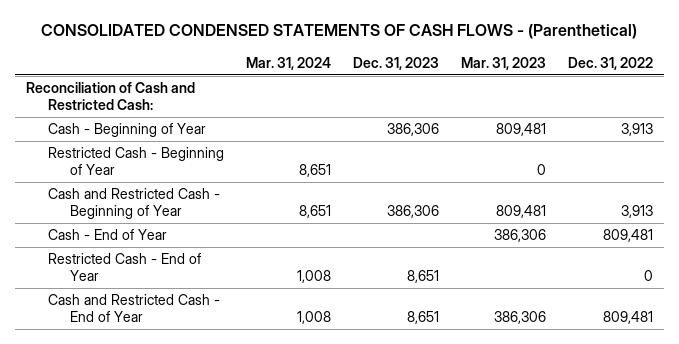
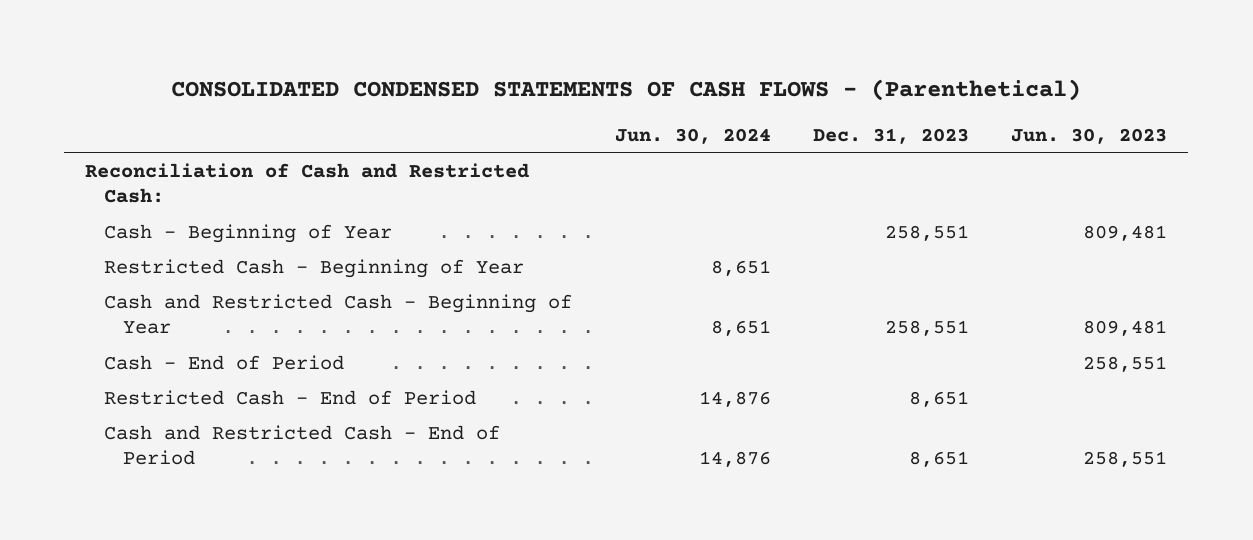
- | Mar. 31, 2024 | Dec. 31, 2023 | Mar. 31, 2023 | Dec. 31, 2022
+ | Jun. 30, 2024 | Dec. 31, 2023 | Jun. 30, 2023
- Cash - Beginning of Year | | 386,306 | 809,481 | 3,913
+ Cash - Beginning of Year | | 258,551 | 809,481
- Cash and Restricted Cash - Beginning of Year | 8,651 | 386,306 | 809,481 | 3,913
- Cash - End of Year | | | 386,306 | 809,481
- Restricted Cash - End of Year | 1,008 | 8,651 | | 0
- Cash and Restricted Cash - End of Year | 1,008 | 8,651 | 386,306 | 809,481
+ Cash and Restricted Cash - Beginning of Year | 8,651 | 258,551 | 809,481
+ Cash - End of Period | | | 258,551
+ Restricted Cash - End of Period | 14,876 | 8,651 |
+ Cash and Restricted Cash - End of Period | 14,876 | 8,651 | 258,551

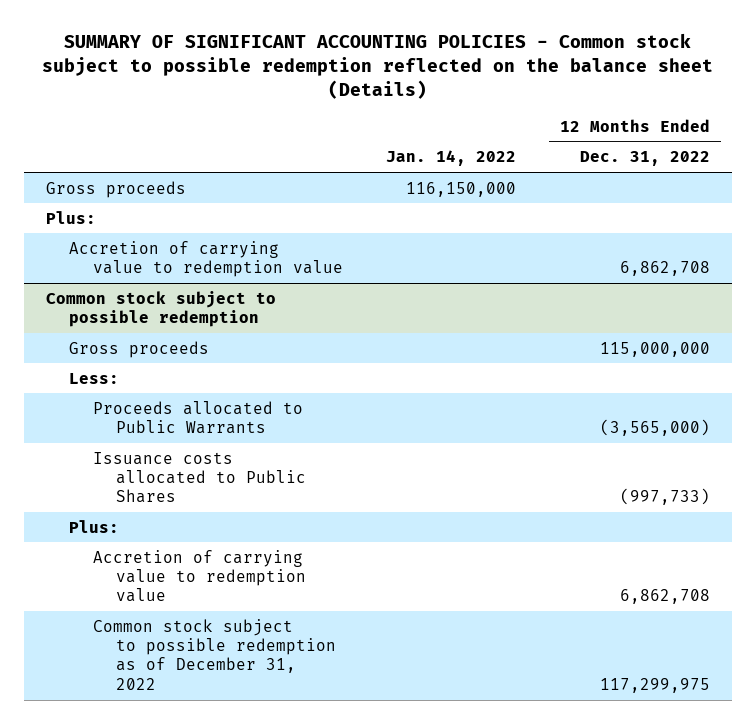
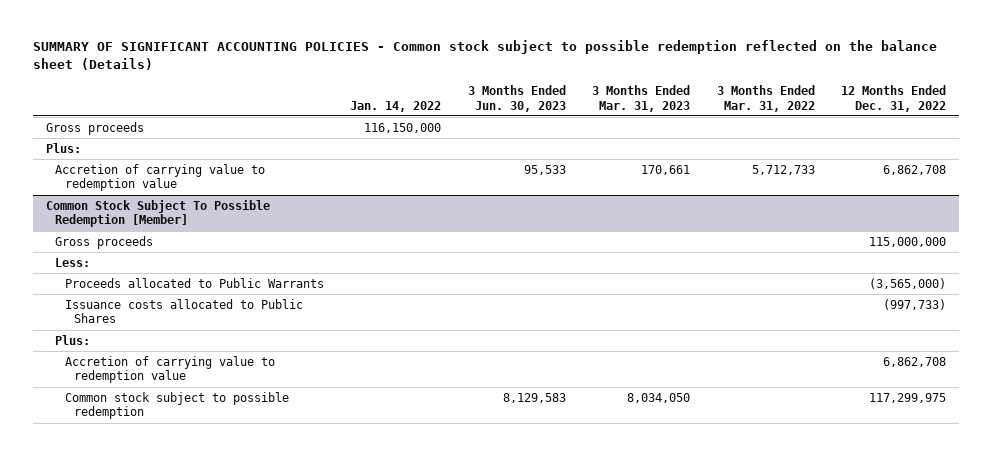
- | Jan. 14, 2022 | 12 Months Ended Dec. 31, 2022
+ | Jan. 14, 2022 | 3 Months Ended Jun. 30, 2023 | 3 Months Ended Mar. 31, 2023 | 3 Months Ended Mar. 31, 2022 | 12 Months Ended Dec. 31, 2022
- Common stock subject to possible redemption
+ Common Stock Subject To Possible Redemption [Member]
- Common stock subject to possible redemption as of December 31, 2022 | | 117,299,975
+ Common stock subject to possible redemption | | 8,129,583 | 8,034,050 | | 117,299,975

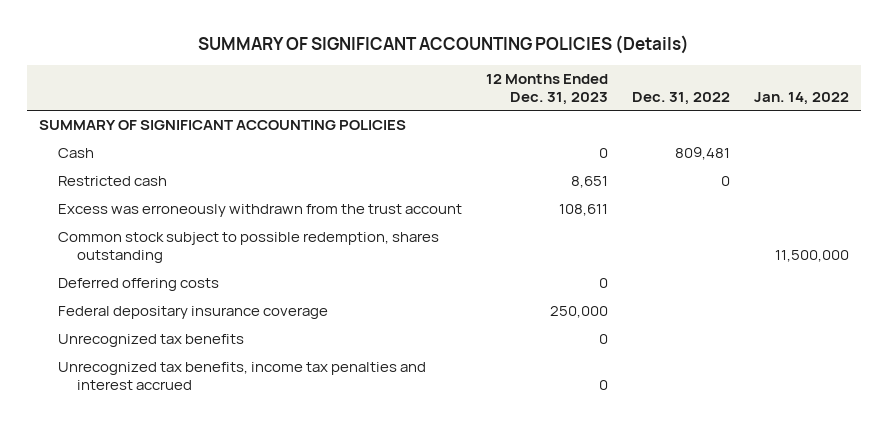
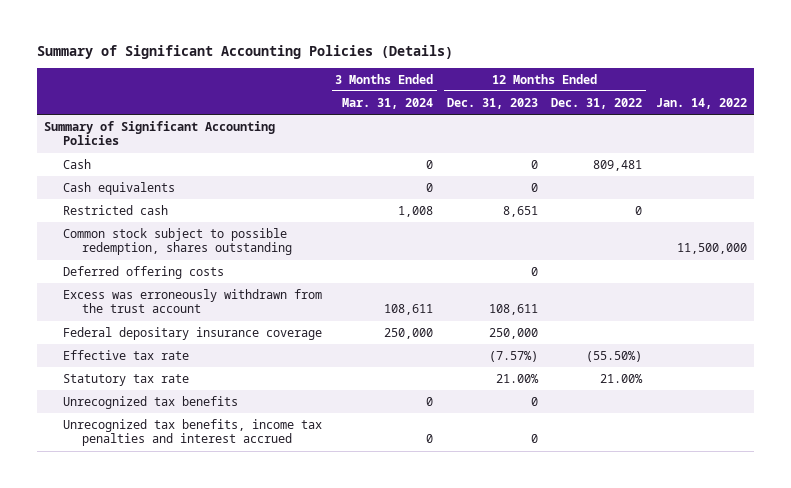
- SUMMARY OF SIGNIFICANT ACCOUNTING POLICIES (Details)
+ Summary of Significant Accounting Policies (Details)
- | 12 Months Ended Dec. 31, 2023 | Dec. 31, 2022 | Jan. 14, 2022
+ | 3 Months Ended Mar. 31, 2024 | 12 Months Ended Dec. 31, 2023 | 12 Months Ended Dec. 31, 2022 | Jan. 14, 2022
- SUMMARY OF SIGNIFICANT ACCOUNTING POLICIES
+ Summary of Significant Accounting Policies
+ Cash equivalents | 0 | 0 | |
moved down: Excess was erroneously withdrawn from the trust account | 108,611 | 108,611 | |
+ Effective tax rate | | (7.57%) | (55.50%) |
+ Statutory tax rate | | 21.00% | 21.00% |

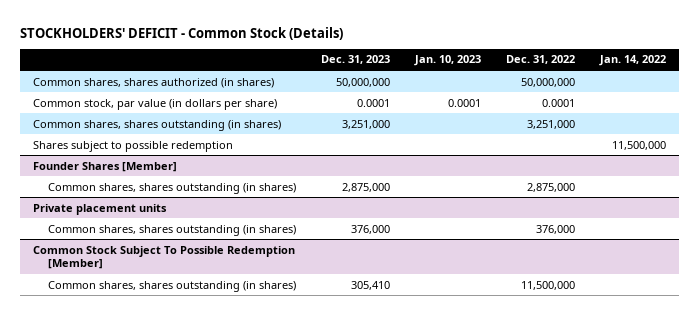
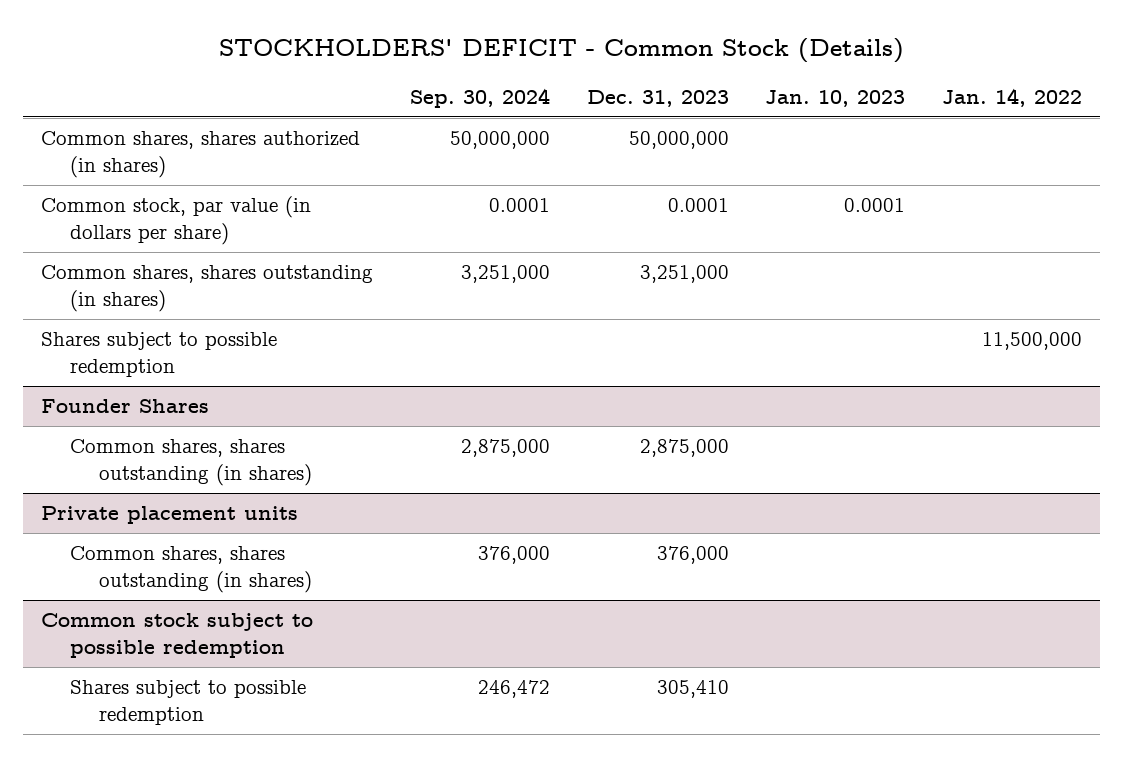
- | Dec. 31, 2023 | Jan. 10, 2023 | Dec. 31, 2022 | Jan. 14, 2022
+ | Sep. 30, 2024 | Dec. 31, 2023 | Jan. 10, 2023 | Jan. 14, 2022
- Founder Shares [Member]
+ Founder Shares
- Common Stock Subject To Possible Redemption [Member]
- Common shares, shares outstanding (in shares) | 305,410 | | 11,500,000 |
+ Common stock subject to possible redemption
+ Shares subject to possible redemption | 246,472 | 305,410 | |

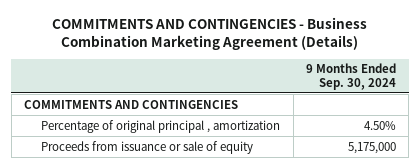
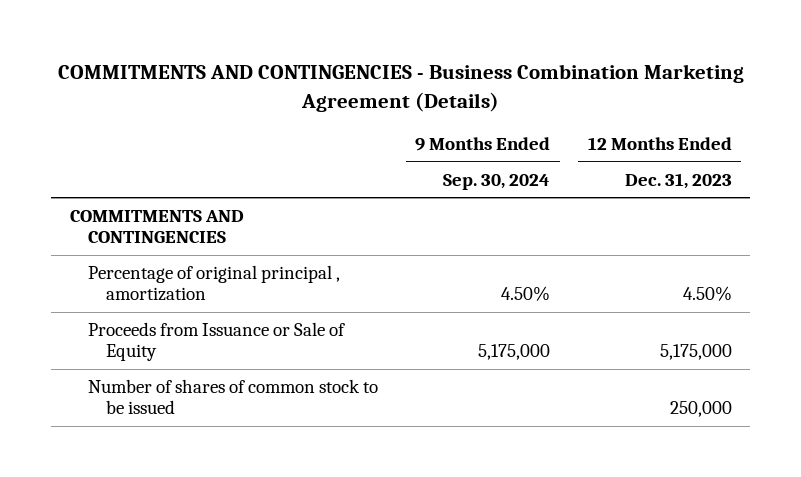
- | 9 Months Ended Sep. 30, 2024
+ | 9 Months Ended Sep. 30, 2024 | 12 Months Ended Dec. 31, 2023
- Proceeds from issuance or sale of equity | 5,175,000
+ Proceeds from Issuance or Sale of Equity | 5,175,000 | 5,175,000
+ Number of shares of common stock to be issued | | 250,000

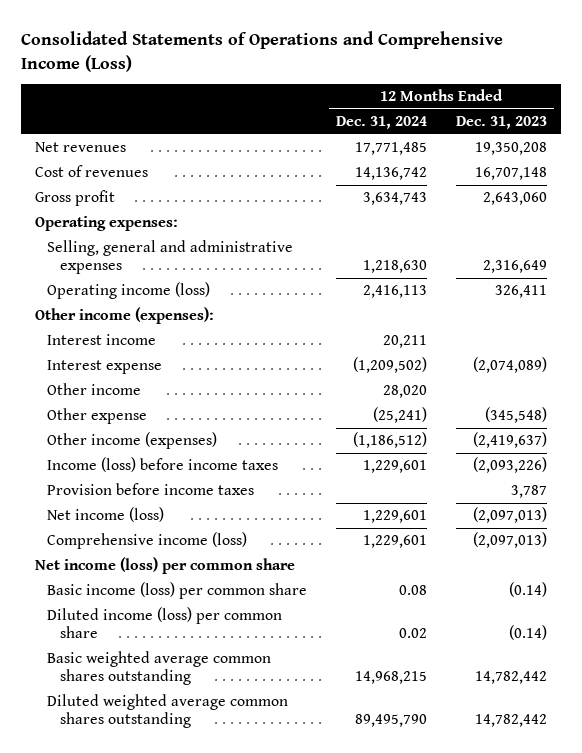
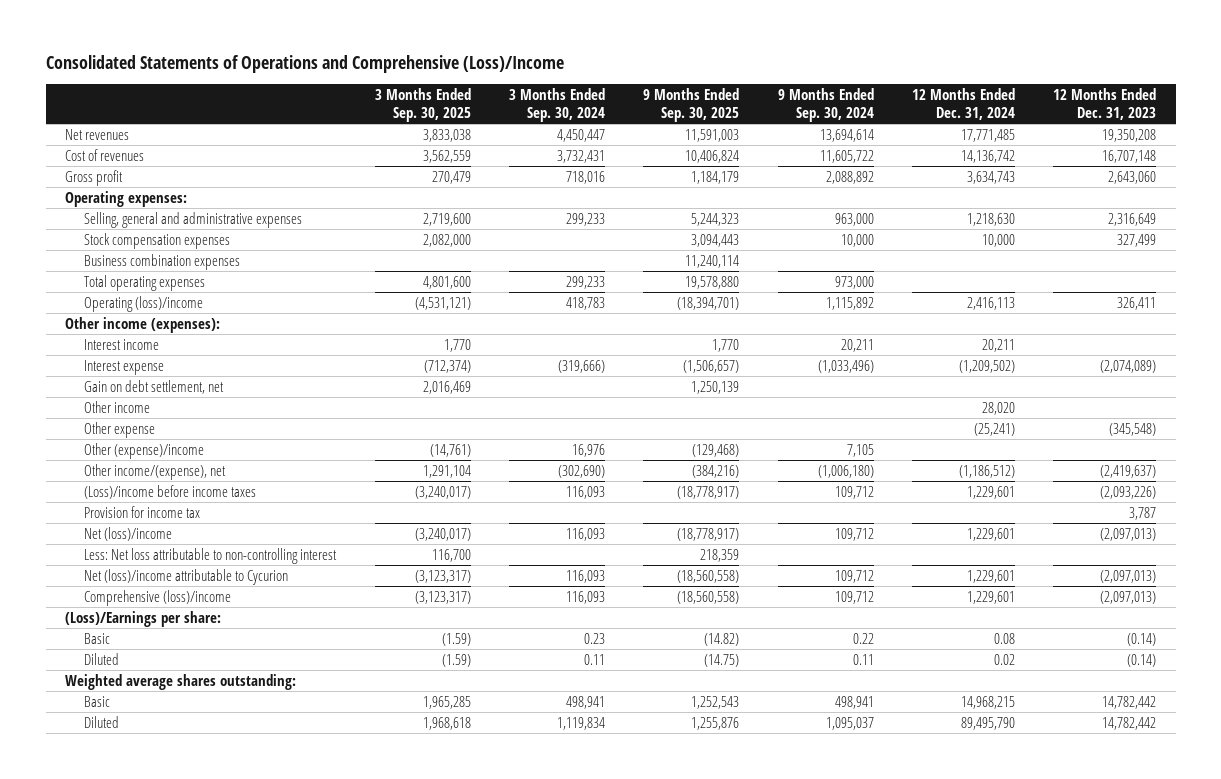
- Consolidated Statements of Operations and Comprehensive Income (Loss)
+ Consolidated Statements of Operations and Comprehensive (Loss)/Income
- | 12 Months Ended Dec. 31, 2024 | 12 Months Ended Dec. 31, 2023
+ | 3 Months Ended Sep. 30, 2025 | 3 Months Ended Sep. 30, 2024 | 9 Months Ended Sep. 30, 2025 | 9 Months Ended Sep. 30, 2024 | 12 Months Ended Dec. 31, 2024 | 12 Months Ended Dec. 31, 2023
- Operating income (loss) | 2,416,113 | 326,411
+ Stock compensation expenses | 2,082,000 | | 3,094,443 | 10,000 | 10,000 | 327,499
+ Business combination expenses | | | 11,240,114 | | |
+ Total operating expenses | 4,801,600 | 299,233 | 19,578,880 | 973,000 | |
+ Operating (loss)/income | (4,531,121) | 418,783 | (18,394,701) | 1,115,892 | 2,416,113 | 326,411
+ Gain on debt settlement, net | 2,016,469 | | 1,250,139 | | |
- Other income (expenses) | (1,186,512) | (2,419,637)
- Income (loss) before income taxes | 1,229,601 | (2,093,226)
- Provision before income taxes | | 3,787
- Net income (loss) | 1,229,601 | (2,097,013)
- Comprehensive income (loss) | 1,229,601 | (2,097,013)
- Net income (loss) per common share
- Basic income (loss) per common share | 0.08 | (0.14)
- Diluted income (loss) per common share | 0.02 | (0.14)
- Basic weighted average common shares outstanding | 14,968,215 | 14,782,442
- Diluted weighted average common shares outstanding | 89,495,790 | 14,782,442
+ Other (expense)/income | (14,761) | 16,976 | (129,468) | 7,105 | |
+ Other income/(expense), net | 1,291,104 | (302,690) | (384,216) | (1,006,180) | (1,186,512) | (2,419,637)
+ (Loss)/income before income taxes | (3,240,017) | 116,093 | (18,778,917) | 109,712 | 1,229,601 | (2,093,226)
+ Provision for income tax | | | | | | 3,787
+ Net (loss)/income | (3,240,017) | 116,093 | (18,778,917) | 109,712 | 1,229,601 | (2,097,013)
+ Less: Net loss attributable to non-controlling interest | 116,700 | | 218,359 | | |
+ Net (loss)/income attributable to Cycurion | (3,123,317) | 116,093 | (18,560,558) | 109,712 | 1,229,601 | (2,097,013)
+ Comprehensive (loss)/income | (3,123,317) | 116,093 | (18,560,558) | 109,712 | 1,229,601 | (2,097,013)
+ (Loss)/Earnings per share:
+ Basic | (1.59) | 0.23 | (14.82) | 0.22 | 0.08 | (0.14)
+ Diluted | (1.59) | 0.11 | (14.75) | 0.11 | 0.02 | (0.14)
+ Weighted average shares outstanding:
+ Basic | 1,965,285 | 498,941 | 1,252,543 | 498,941 | 14,968,215 | 14,782,442
+ Diluted | 1,968,618 | 1,119,834 | 1,255,876 | 1,095,037 | 89,495,790 | 14,782,442

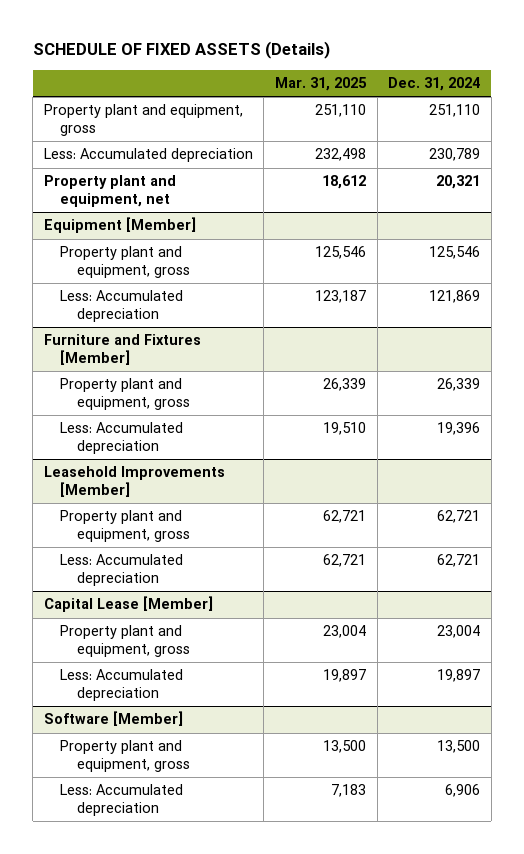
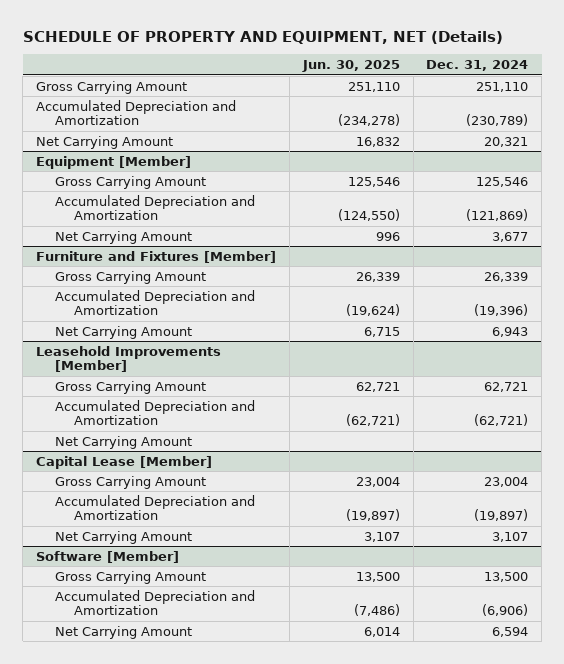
- SCHEDULE OF FIXED ASSETS (Details)
+ SCHEDULE OF PROPERTY AND EQUIPMENT, NET (Details)
- | Mar. 31, 2025 | Dec. 31, 2024
+ | Jun. 30, 2025 | Dec. 31, 2024
- Property plant and equipment, gross | 251,110 | 251,110
- Less: Accumulated depreciation | 232,498 | 230,789
- Property plant and equipment, net | 18,612 | 20,321
+ Gross Carrying Amount | 251,110 | 251,110
+ Accumulated Depreciation and Amortization | (234,278) | (230,789)
+ Net Carrying Amount | 16,832 | 20,321
@ Equipment [Member]
- Property plant and equipment, gross | 125,546 | 125,546
- Less: Accumulated depreciation | 123,187 | 121,869
+ Gross Carrying Amount | 125,546 | 125,546
+ Accumulated Depreciation and Amortization | (124,550) | (121,869)
+ Net Carrying Amount | 996 | 3,677
@ Furniture and Fixtures [Member]
- Property plant and equipment, gross | 26,339 | 26,339
- Less: Accumulated depreciation | 19,510 | 19,396
+ Gross Carrying Amount | 26,339 | 26,339
+ Accumulated Depreciation and Amortization | (19,624) | (19,396)
+ Net Carrying Amount | 6,715 | 6,943
@ Leasehold Improvements [Member]
- Property plant and equipment, gross | 62,721 | 62,721
- Less: Accumulated depreciation | 62,721 | 62,721
+ Gross Carrying Amount | 62,721 | 62,721
+ Accumulated Depreciation and Amortization | (62,721) | (62,721)
+ Net Carrying Amount
@ Capital Lease [Member]
- Property plant and equipment, gross | 23,004 | 23,004
- Less: Accumulated depreciation | 19,897 | 19,897
+ Gross Carrying Amount | 23,004 | 23,004
+ Accumulated Depreciation and Amortization | (19,897) | (19,897)
+ Net Carrying Amount | 3,107 | 3,107
@ Software [Member]
- Property plant and equipment, gross | 13,500 | 13,500
- Less: Accumulated depreciation | 7,183 | 6,906
+ Gross Carrying Amount | 13,500 | 13,500
+ Accumulated Depreciation and Amortization | (7,486) | (6,906)
+ Net Carrying Amount | 6,014 | 6,594

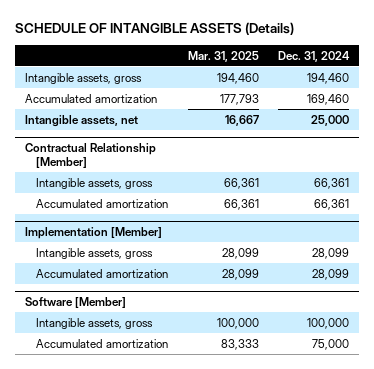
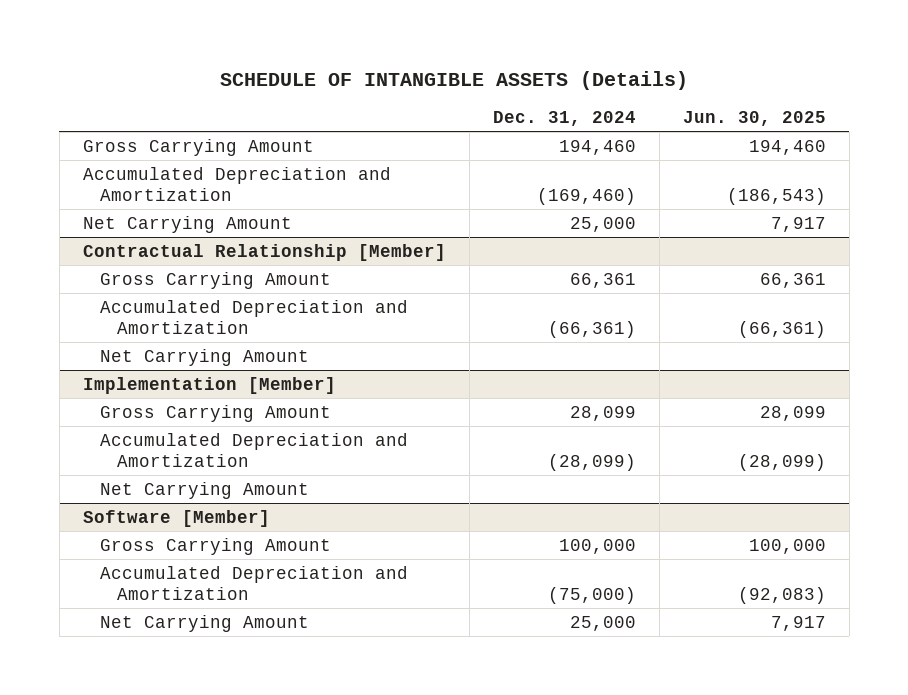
- | Mar. 31, 2025 | Dec. 31, 2024
+ | Dec. 31, 2024 | Jun. 30, 2025
- Intangible assets, gross | 194,460 | 194,460
- Accumulated amortization | 177,793 | 169,460
- Intangible assets, net | 16,667 | 25,000
+ Gross Carrying Amount | 194,460 | 194,460
+ Accumulated Depreciation and Amortization | (169,460) | (186,543)
+ Net Carrying Amount | 25,000 | 7,917
@ Contractual Relationship [Member]
- Intangible assets, gross | 66,361 | 66,361
- Accumulated amortization | 66,361 | 66,361
+ Gross Carrying Amount | 66,361 | 66,361
+ Accumulated Depreciation and Amortization | (66,361) | (66,361)
+ Net Carrying Amount
@ Implementation [Member]
- Intangible assets, gross | 28,099 | 28,099
- Accumulated amortization | 28,099 | 28,099
+ Gross Carrying Amount | 28,099 | 28,099
+ Accumulated Depreciation and Amortization | (28,099) | (28,099)
+ Net Carrying Amount
@ Software [Member]
- Intangible assets, gross | 100,000 | 100,000
- Accumulated amortization | 83,333 | 75,000
+ Gross Carrying Amount | 100,000 | 100,000
+ Accumulated Depreciation and Amortization | (75,000) | (92,083)
+ Net Carrying Amount | 25,000 | 7,917

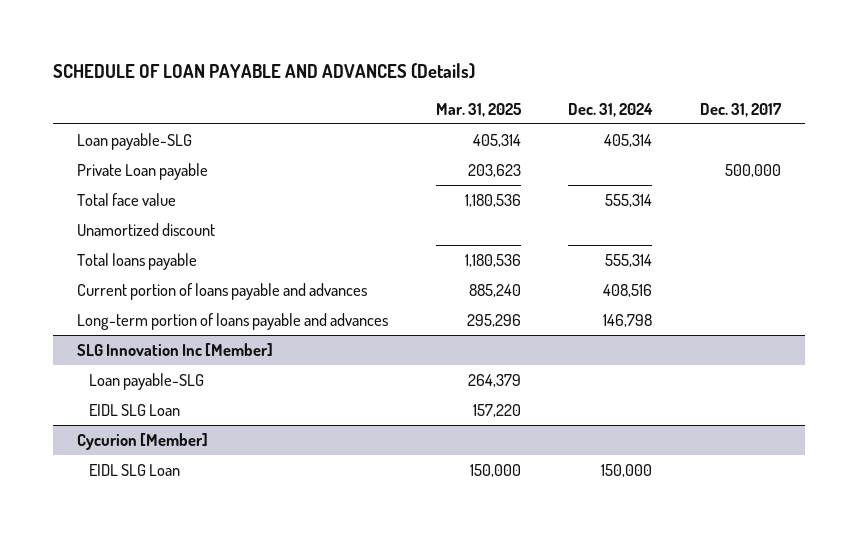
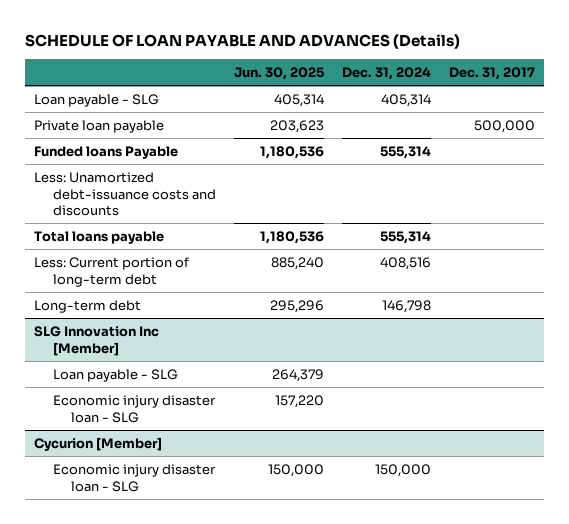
- | Mar. 31, 2025 | Dec. 31, 2024 | Dec. 31, 2017
+ | Jun. 30, 2025 | Dec. 31, 2024 | Dec. 31, 2017
- Loan payable-SLG | 405,314 | 405,314 |
- Private Loan payable | 203,623 | | 500,000
- Total face value | 1,180,536 | 555,314 |
- Unamortized discount
+ Loan payable - SLG | 405,314 | 405,314 |
+ Private loan payable | 203,623 | | 500,000
+ Funded loans Payable | 1,180,536 | 555,314 |
+ Less: Unamortized debt-issuance costs and discounts
- Current portion of loans payable and advances | 885,240 | 408,516 |
- Long-term portion of loans payable and advances | 295,296 | 146,798 |
+ Less: Current portion of long-term debt | 885,240 | 408,516 |
+ Long-term debt | 295,296 | 146,798 |
@ SLG Innovation Inc [Member]
- Loan payable-SLG | 264,379 | |
- EIDL SLG Loan | 157,220 | |
+ Loan payable - SLG | 264,379 | |
+ Economic injury disaster loan - SLG | 157,220 | |
@ Cycurion [Member]
- EIDL SLG Loan | 150,000 | 150,000 |
+ Economic injury disaster loan - SLG | 150,000 | 150,000 |

